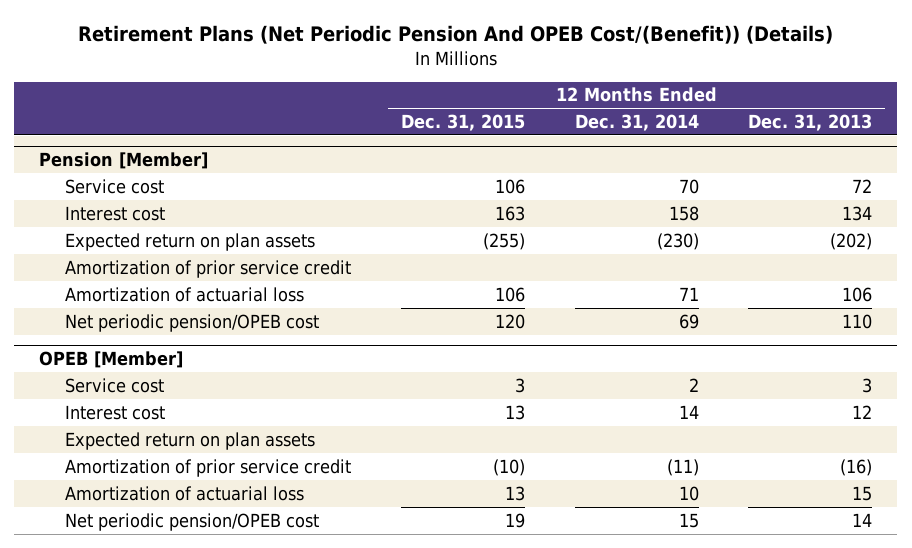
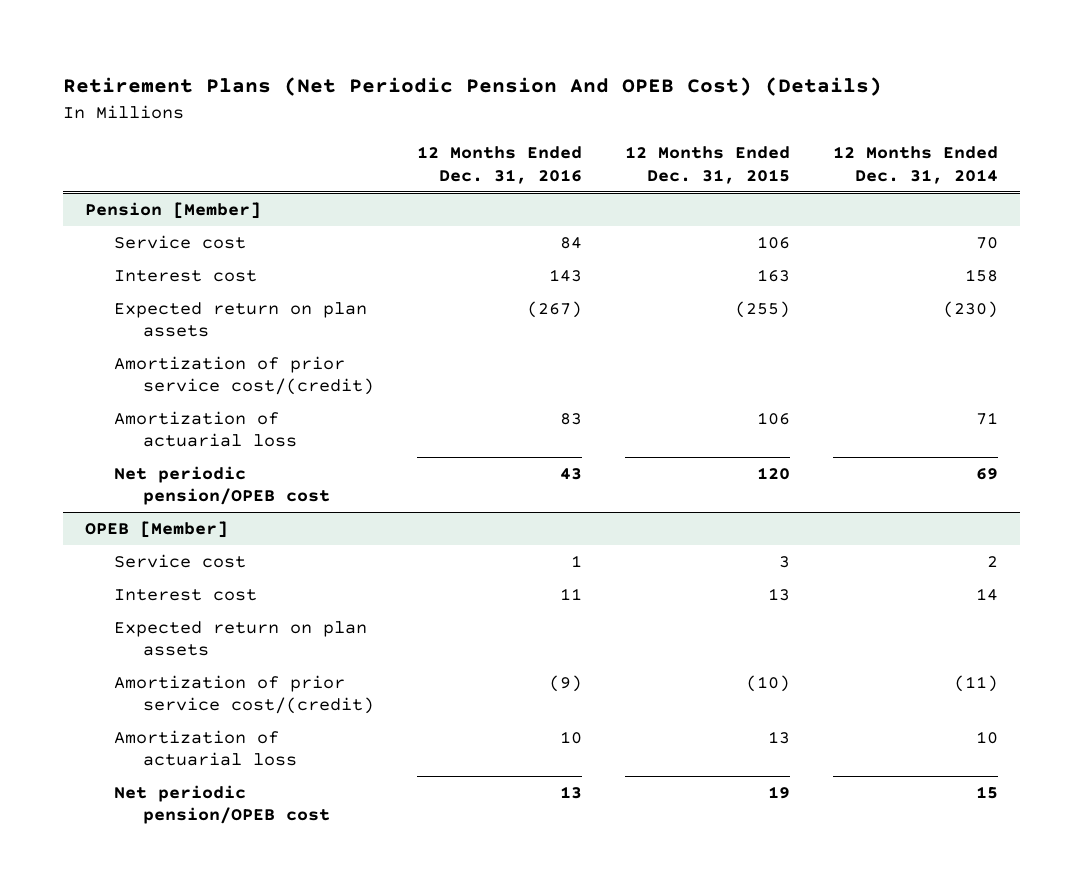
- Retirement Plans (Net Periodic Pension And OPEB Cost/(Benefit)) (Details)
+ Retirement Plans (Net Periodic Pension And OPEB Cost) (Details)
- | 12 Months Ended Dec. 31, 2015 | 12 Months Ended Dec. 31, 2014 | 12 Months Ended Dec. 31, 2013
+ | 12 Months Ended Dec. 31, 2016 | 12 Months Ended Dec. 31, 2015 | 12 Months Ended Dec. 31, 2014
@ Pension [Member]
- Amortization of prior service credit
+ Amortization of prior service cost/(credit)
@ OPEB [Member]
- Amortization of prior service credit | (10) | (11) | (16)
+ Amortization of prior service cost/(credit) | (9) | (10) | (11)

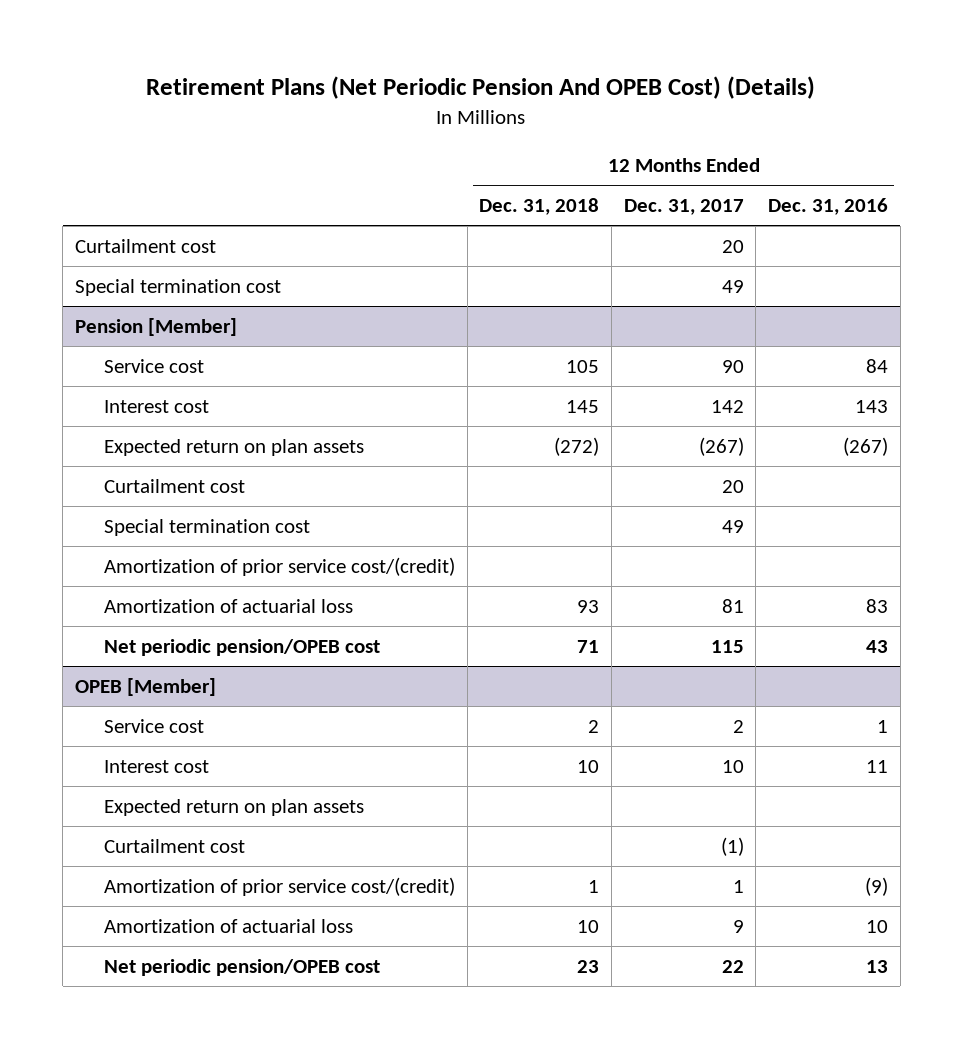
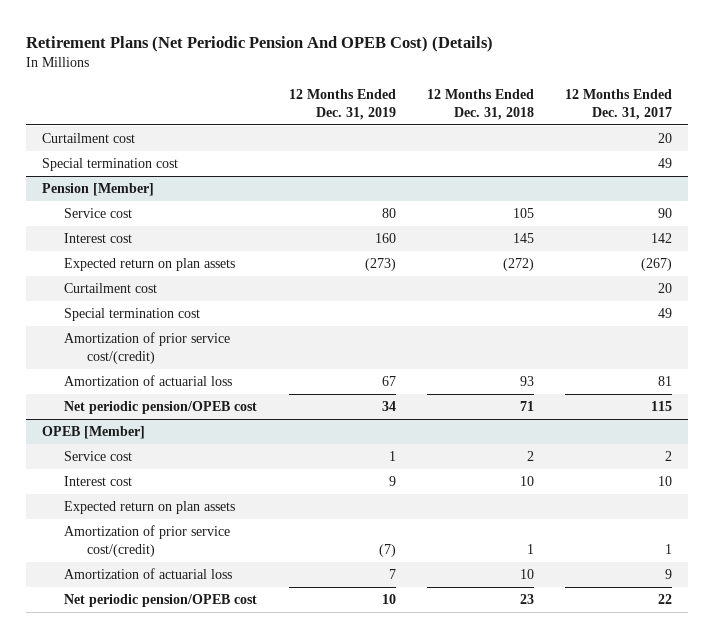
- | 12 Months Ended Dec. 31, 2018 | 12 Months Ended Dec. 31, 2017 | 12 Months Ended Dec. 31, 2016
+ | 12 Months Ended Dec. 31, 2019 | 12 Months Ended Dec. 31, 2018 | 12 Months Ended Dec. 31, 2017
@ OPEB [Member]
- Curtailment cost | | (1) |

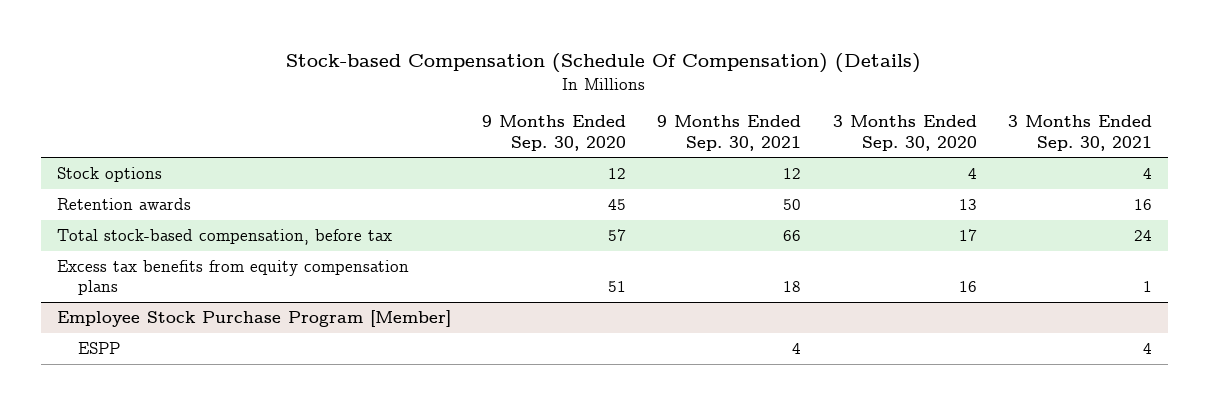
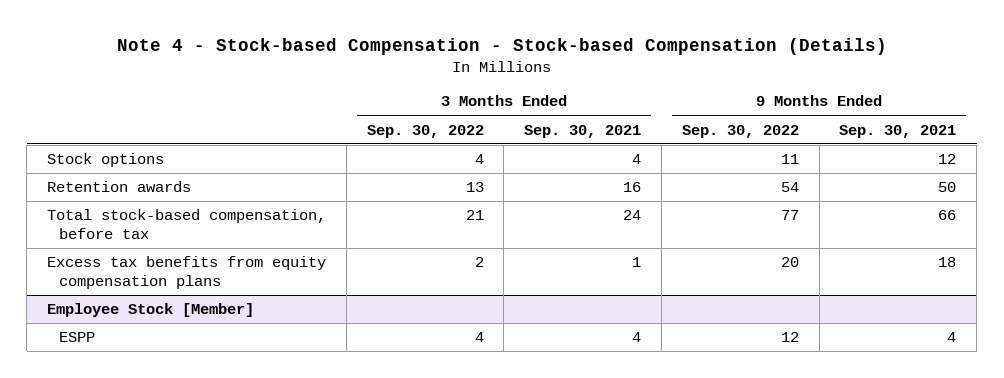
- Stock-based Compensation (Schedule Of Compensation) (Details)
+ Note 4 - Stock-based Compensation - Stock-based Compensation (Details)
- | 9 Months Ended Sep. 30, 2020 | 9 Months Ended Sep. 30, 2021 | 3 Months Ended Sep. 30, 2020 | 3 Months Ended Sep. 30, 2021
+ | 3 Months Ended Sep. 30, 2022 | 3 Months Ended Sep. 30, 2021 | 9 Months Ended Sep. 30, 2022 | 9 Months Ended Sep. 30, 2021
- Employee Stock Purchase Program [Member]
+ Employee Stock [Member]

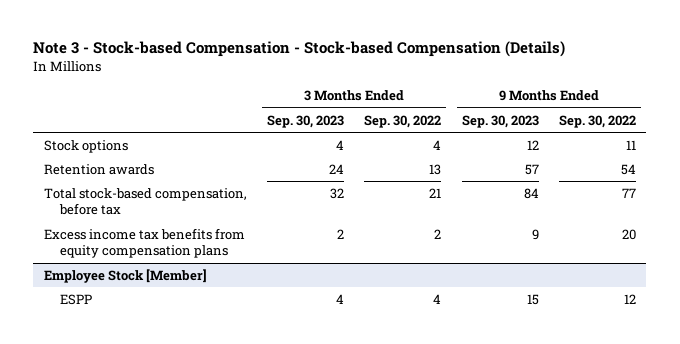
- Note 4 - Stock-based Compensation - Stock-based Compensation (Details)
+ Note 3 - Stock-based Compensation - Stock-based Compensation (Details)
- | 3 Months Ended Sep. 30, 2022 | 3 Months Ended Sep. 30, 2021 | 9 Months Ended Sep. 30, 2022 | 9 Months Ended Sep. 30, 2021
+ | 3 Months Ended Sep. 30, 2023 | 3 Months Ended Sep. 30, 2022 | 9 Months Ended Sep. 30, 2023 | 9 Months Ended Sep. 30, 2022
- Excess tax benefits from equity compensation plans | 2 | 1 | 20 | 18
+ Excess income tax benefits from equity compensation plans | 2 | 2 | 9 | 20

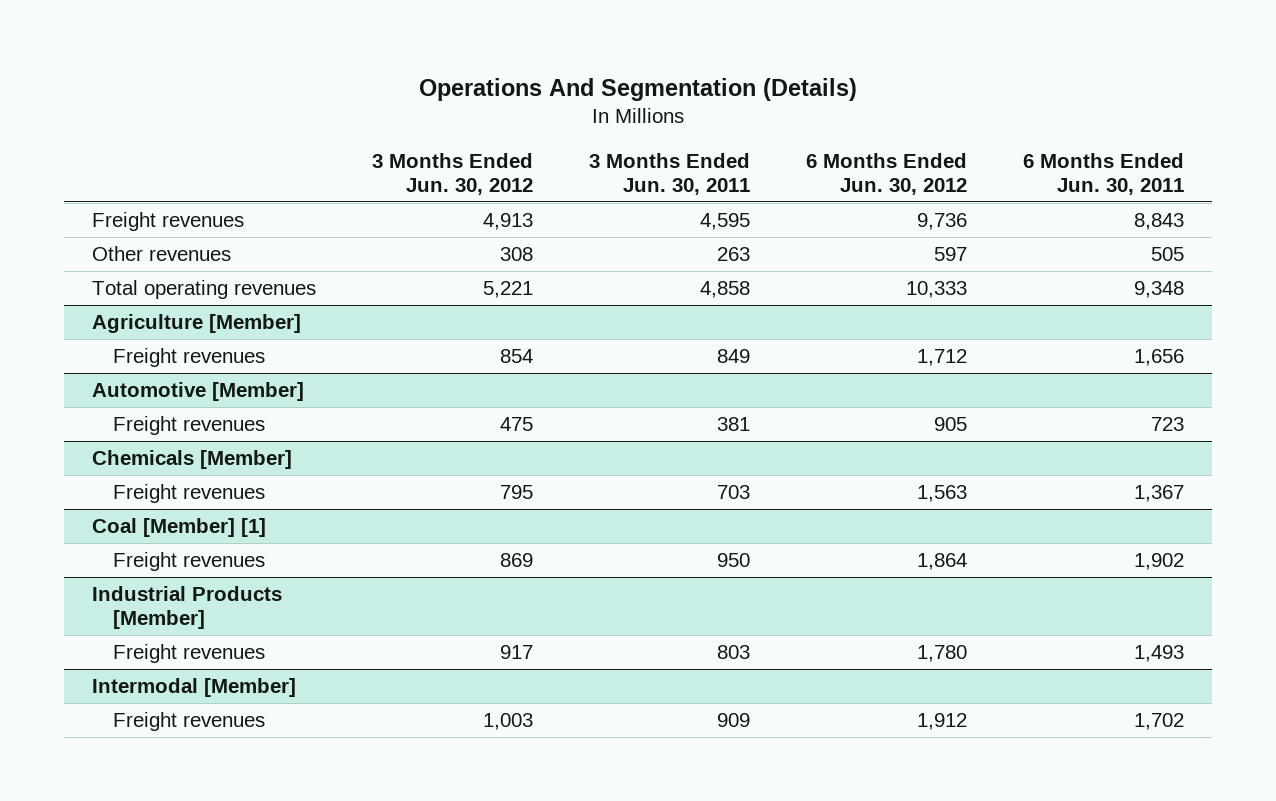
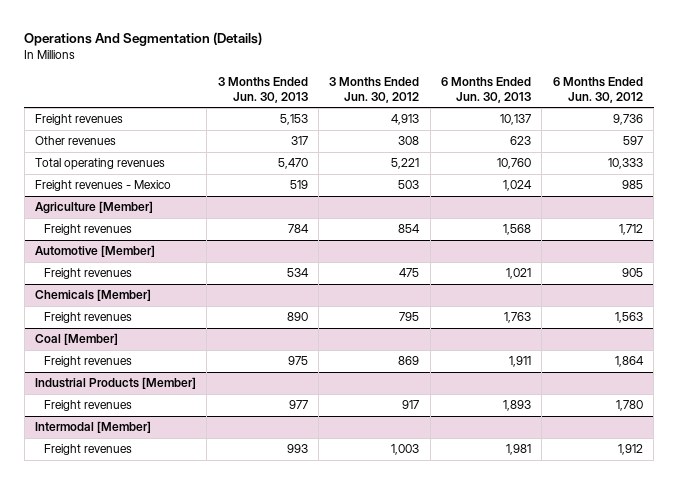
- | 3 Months Ended Jun. 30, 2012 | 3 Months Ended Jun. 30, 2011 | 6 Months Ended Jun. 30, 2012 | 6 Months Ended Jun. 30, 2011
+ | 3 Months Ended Jun. 30, 2013 | 3 Months Ended Jun. 30, 2012 | 6 Months Ended Jun. 30, 2013 | 6 Months Ended Jun. 30, 2012
+ Freight revenues - Mexico | 519 | 503 | 1,024 | 985
- Coal [Member] [1]
+ Coal [Member]

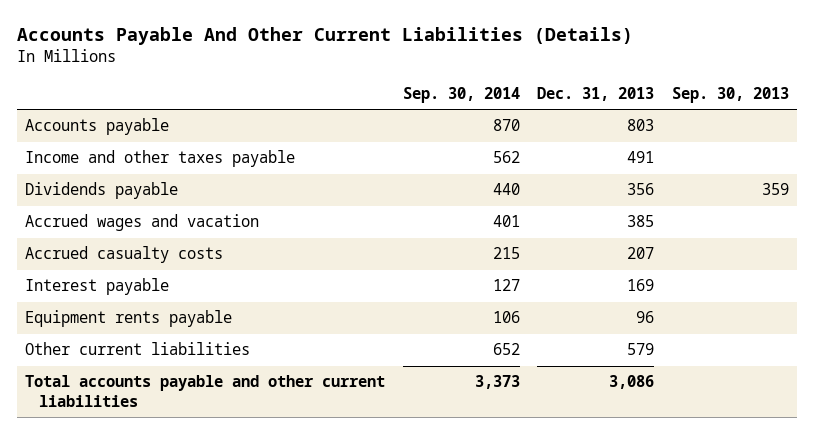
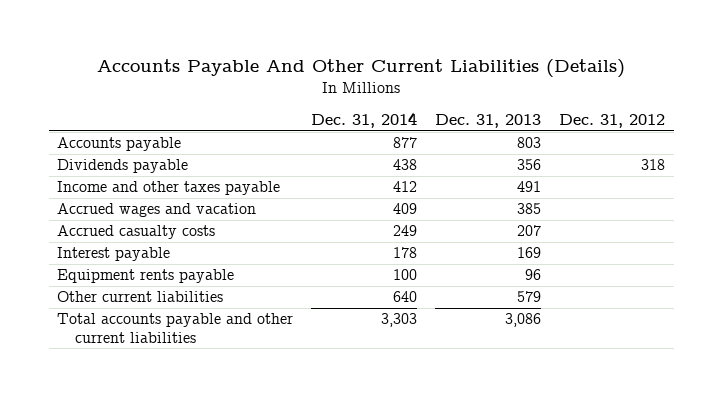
- | Sep. 30, 2014 | Dec. 31, 2013 | Sep. 30, 2013
+ | Dec. 31, 2014 | Dec. 31, 2013 | Dec. 31, 2012
moved down: Income and other taxes payable | 412 | 491 |

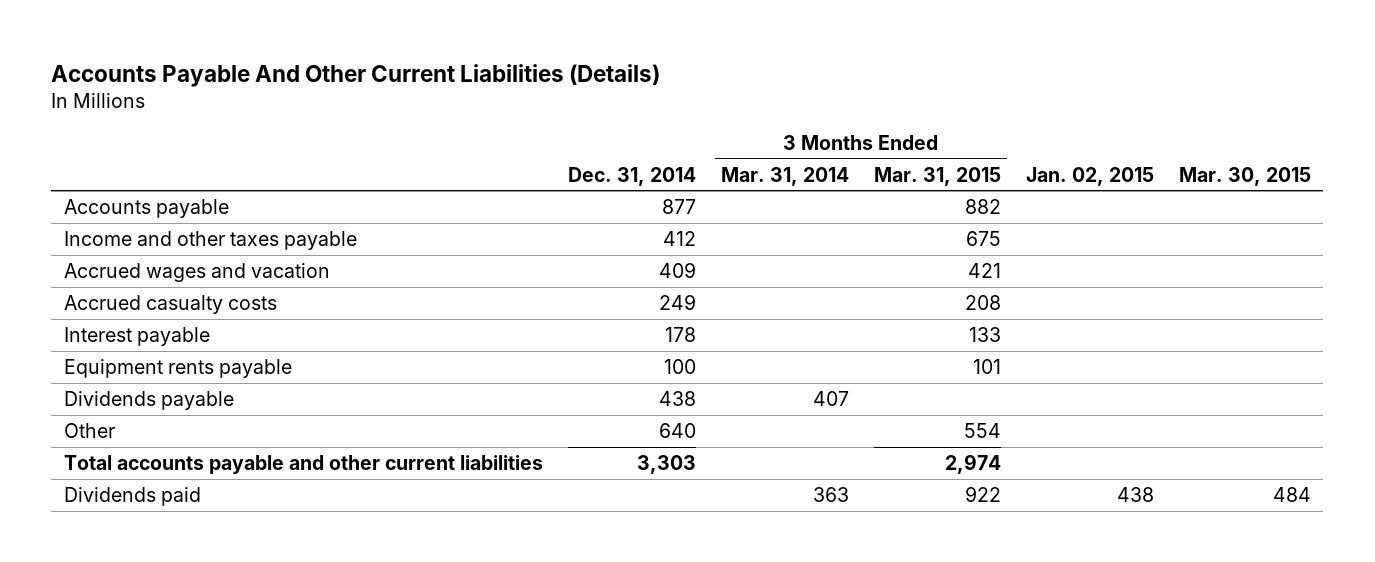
- | Dec. 31, 2014 | Dec. 31, 2013 | Dec. 31, 2012
+ | Dec. 31, 2014 | 3 Months Ended Mar. 31, 2014 | 3 Months Ended Mar. 31, 2015 | Jan. 02, 2015 | Mar. 30, 2015
- Other current liabilities | 640 | 579 |
moved down: Dividends payable | 438 | 407 | | |
+ Other | 640 | | 554 | |
+ Dividends paid | | 363 | 922 | 438 | 484

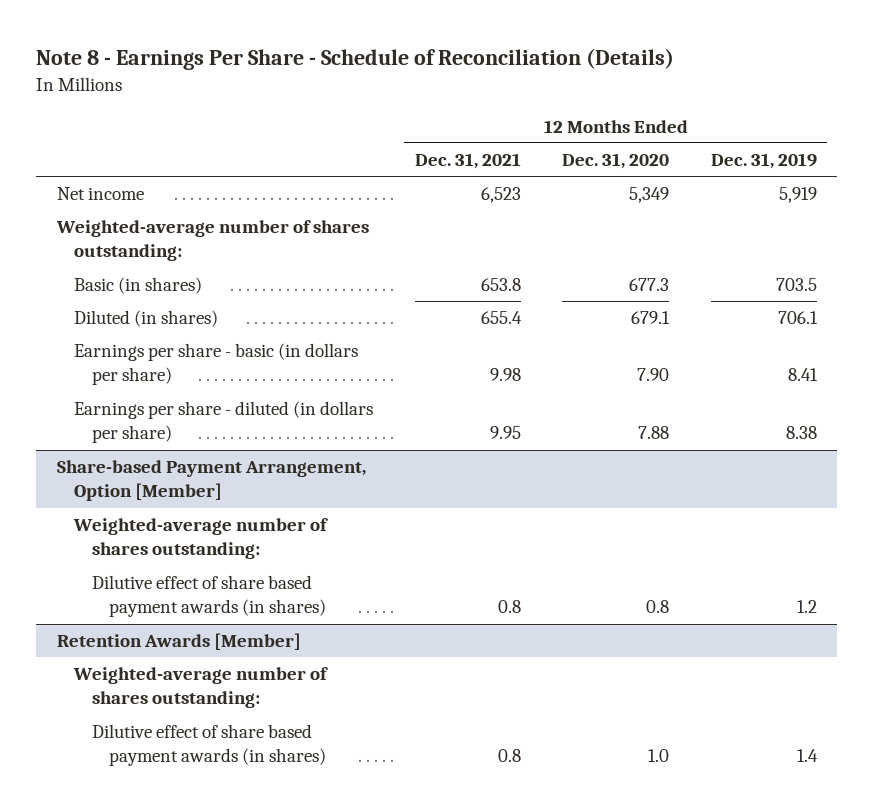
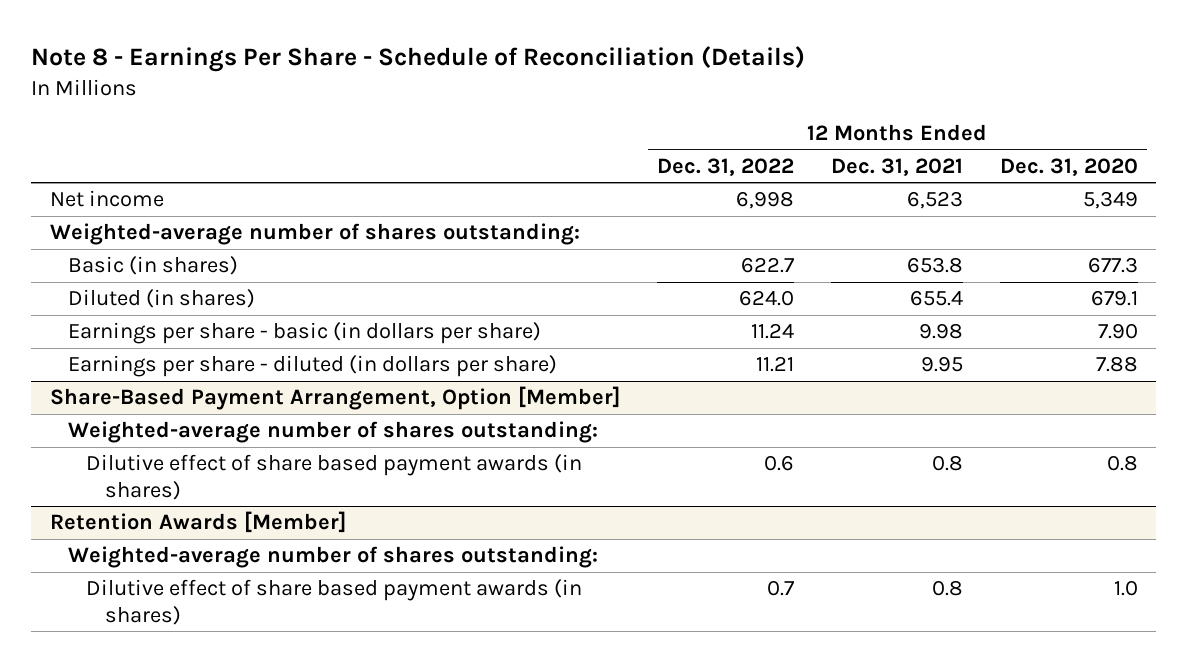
- | 12 Months Ended Dec. 31, 2021 | 12 Months Ended Dec. 31, 2020 | 12 Months Ended Dec. 31, 2019
+ | 12 Months Ended Dec. 31, 2022 | 12 Months Ended Dec. 31, 2021 | 12 Months Ended Dec. 31, 2020
- Share-based Payment Arrangement, Option [Member]
+ Share-Based Payment Arrangement, Option [Member]

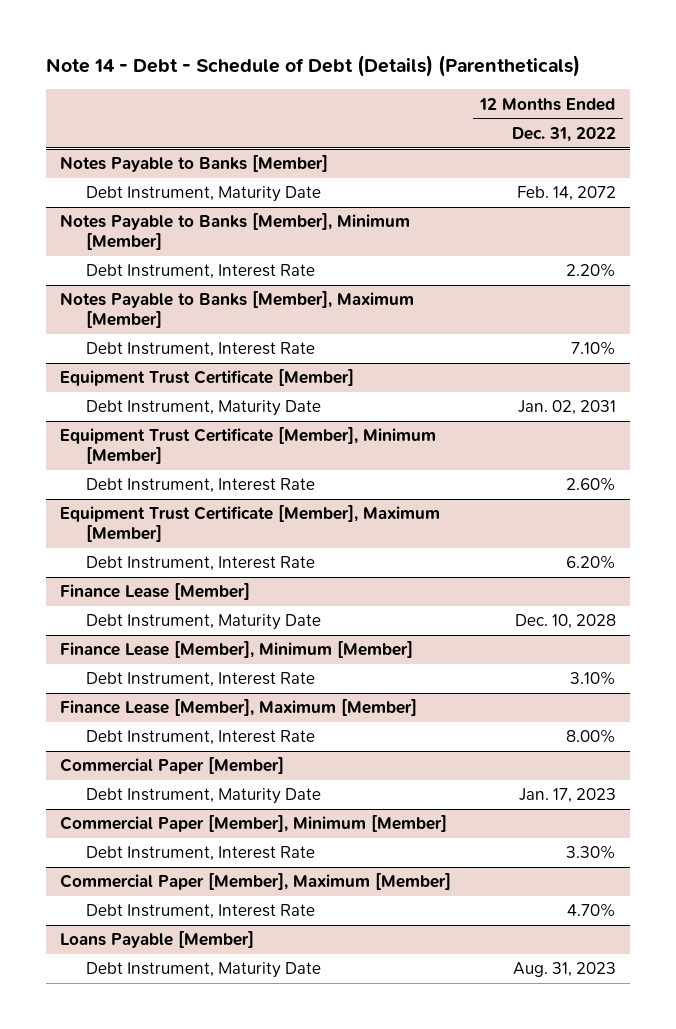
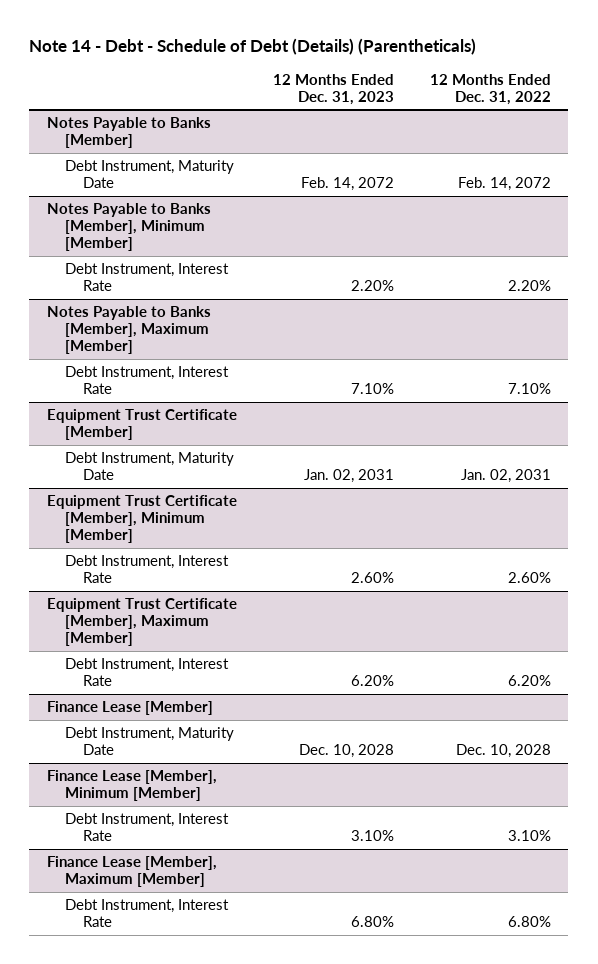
- | 12 Months Ended Dec. 31, 2022
+ | 12 Months Ended Dec. 31, 2023 | 12 Months Ended Dec. 31, 2022
@ Finance Lease [Member], Maximum [Member]
- Debt Instrument, Interest Rate | 8.00%
- Commercial Paper [Member]
- Debt Instrument, Maturity Date | Jan. 17, 2023
- Commercial Paper [Member], Minimum [Member]
- Debt Instrument, Interest Rate | 3.30%
- Commercial Paper [Member], Maximum [Member]
- Debt Instrument, Interest Rate | 4.70%
- Loans Payable [Member]
- Debt Instrument, Maturity Date | Aug. 31, 2023
@ Finance Lease [Member], Maximum [Member]
+ Debt Instrument, Interest Rate | 6.80% | 6.80%

